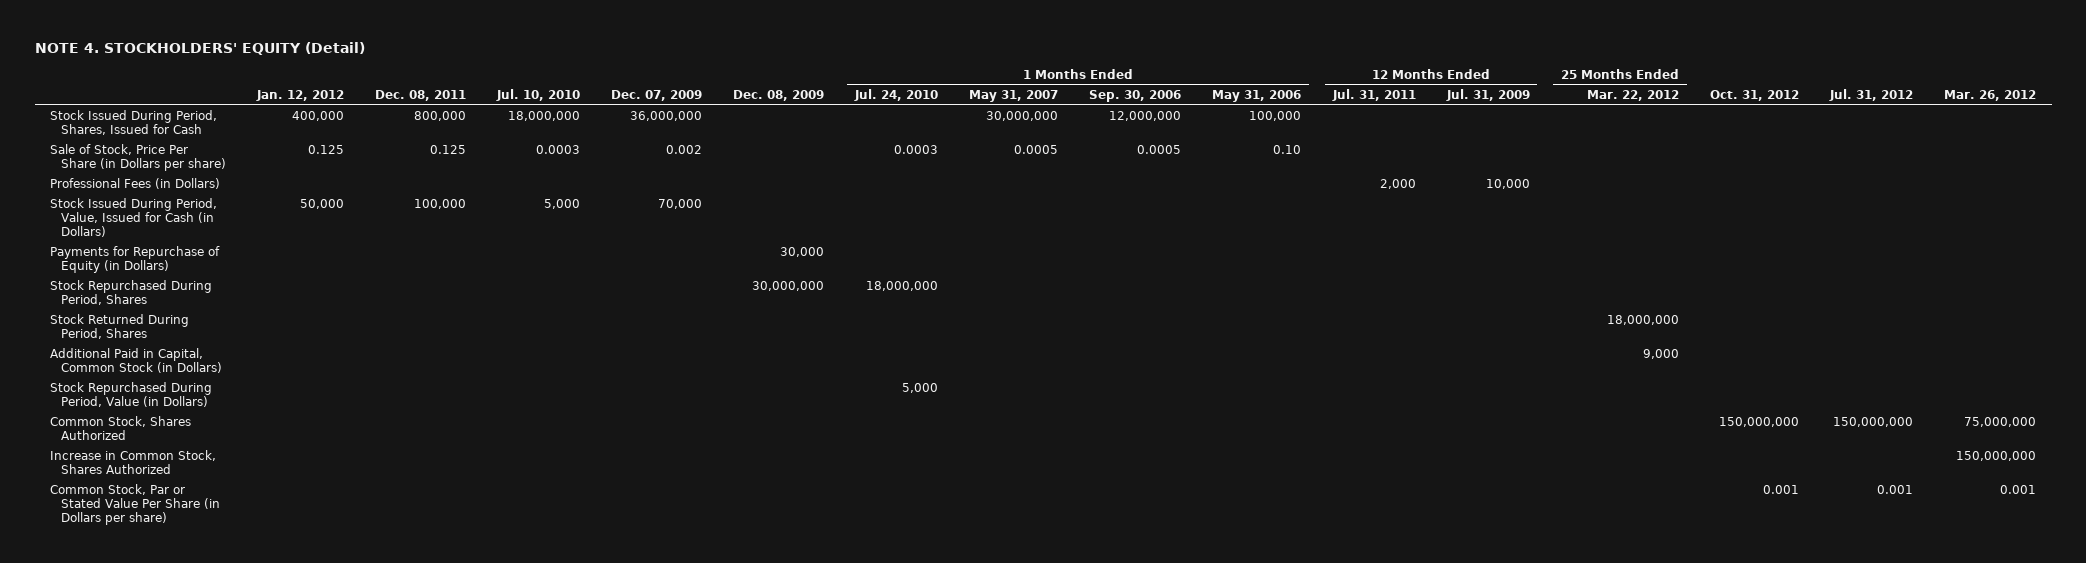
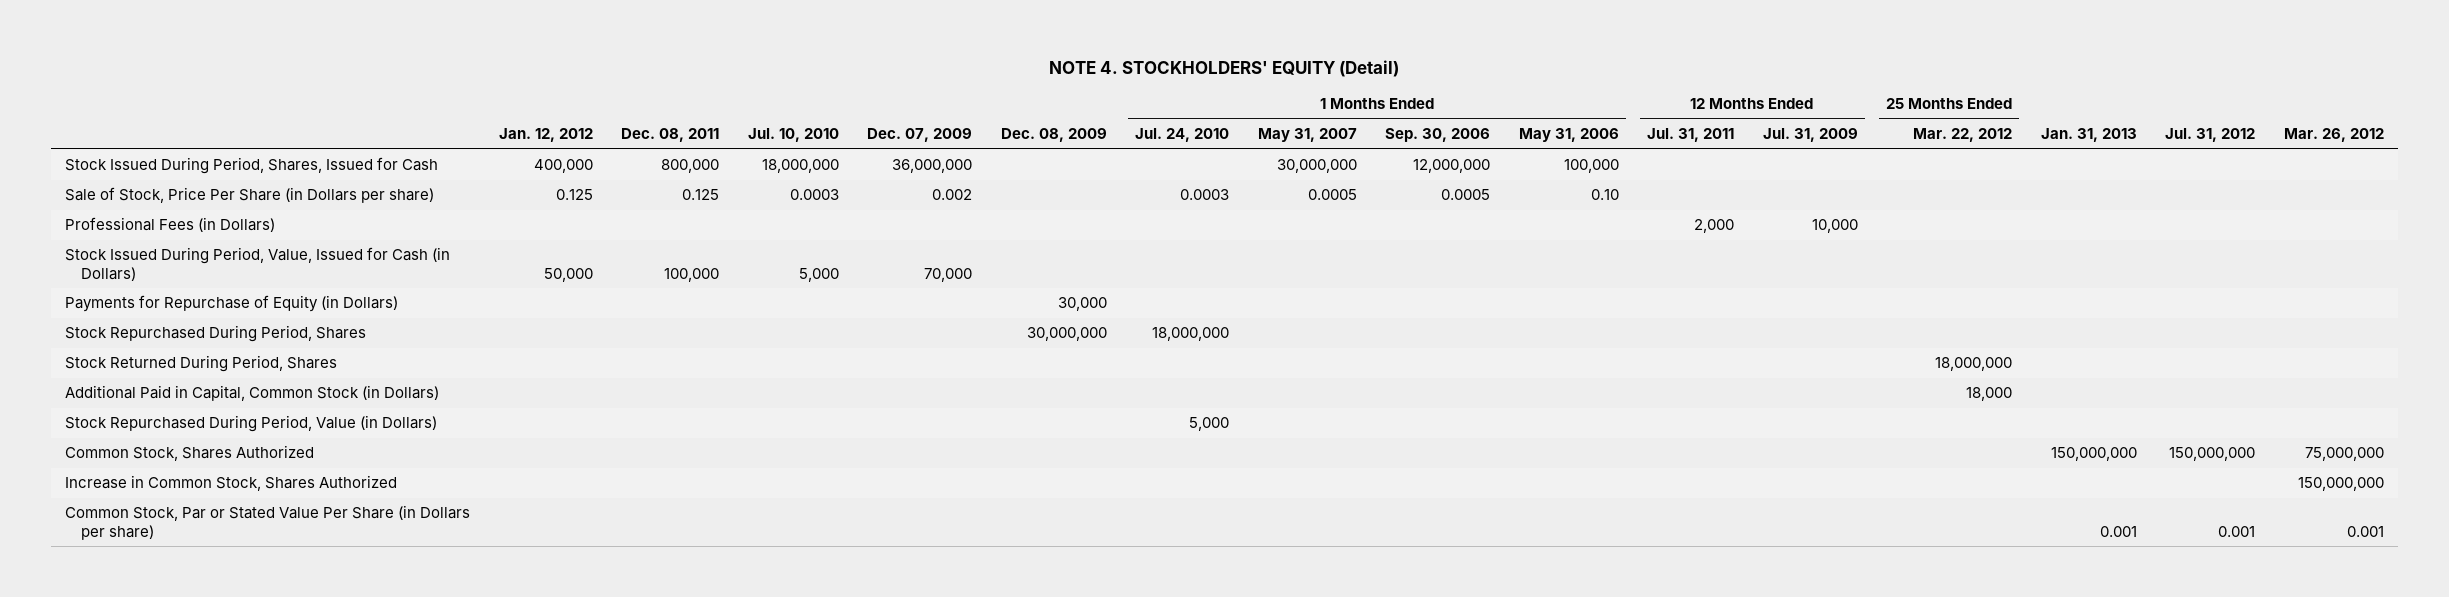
- | Jan. 12, 2012 | Dec. 08, 2011 | Jul. 10, 2010 | Dec. 07, 2009 | Dec. 08, 2009 | 1 Months Ended Jul. 24, 2010 | 1 Months Ended May 31, 2007 | 1 Months Ended Sep. 30, 2006 | 1 Months Ended May 31, 2006 | 12 Months Ended Jul. 31, 2011 | 12 Months Ended Jul. 31, 2009 | 25 Months Ended Mar. 22, 2012 | Oct. 31, 2012 | Jul. 31, 2012 | Mar. 26, 2012
+ | Jan. 12, 2012 | Dec. 08, 2011 | Jul. 10, 2010 | Dec. 07, 2009 | Dec. 08, 2009 | 1 Months Ended Jul. 24, 2010 | 1 Months Ended May 31, 2007 | 1 Months Ended Sep. 30, 2006 | 1 Months Ended May 31, 2006 | 12 Months Ended Jul. 31, 2011 | 12 Months Ended Jul. 31, 2009 | 25 Months Ended Mar. 22, 2012 | Jan. 31, 2013 | Jul. 31, 2012 | Mar. 26, 2012
- Additional Paid in Capital, Common Stock (in Dollars) | | | | | | | | | | | | 9,000 | | |
+ Additional Paid in Capital, Common Stock (in Dollars) | | | | | | | | | | | | 18,000 | | |

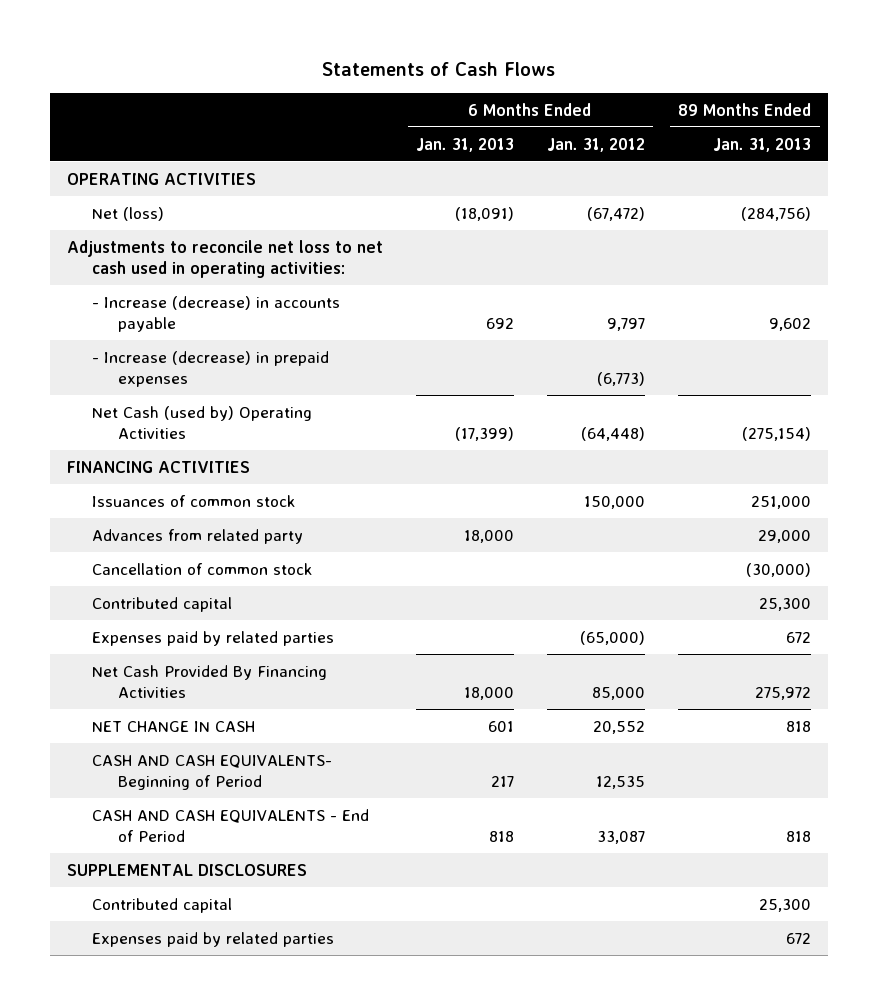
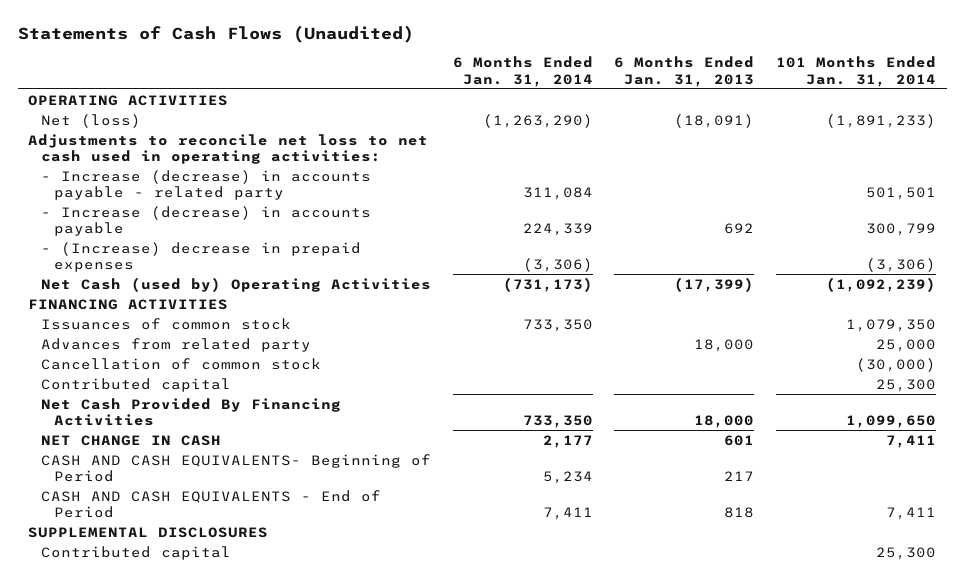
- Statements of Cash Flows
+ Statements of Cash Flows (Unaudited)
- | 6 Months Ended Jan. 31, 2013 | 6 Months Ended Jan. 31, 2012 | 89 Months Ended Jan. 31, 2013
+ | 6 Months Ended Jan. 31, 2014 | 6 Months Ended Jan. 31, 2013 | 101 Months Ended Jan. 31, 2014
+ - Increase (decrease) in accounts payable - related party | 311,084 | | 501,501
- - Increase (decrease) in prepaid expenses | | (6,773) |
+ - (Increase) decrease in prepaid expenses | (3,306) | | (3,306)
- Expenses paid by related parties | | (65,000) | 672
- Expenses paid by related parties | | | 672

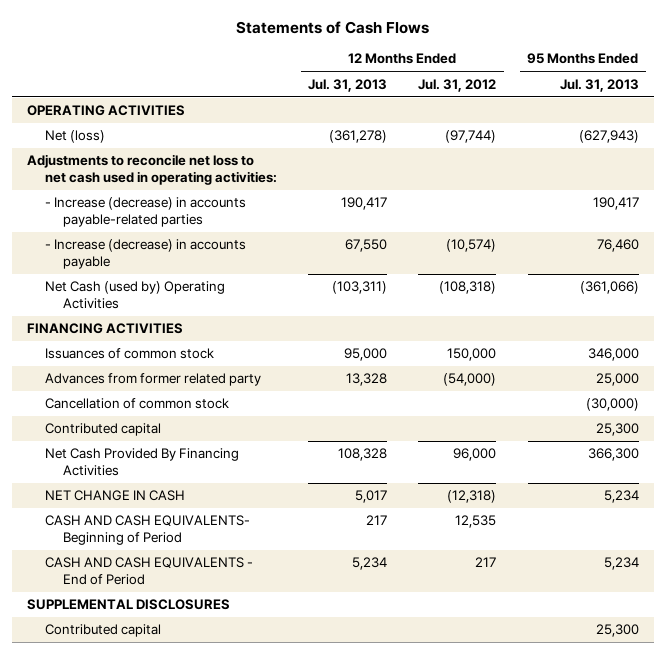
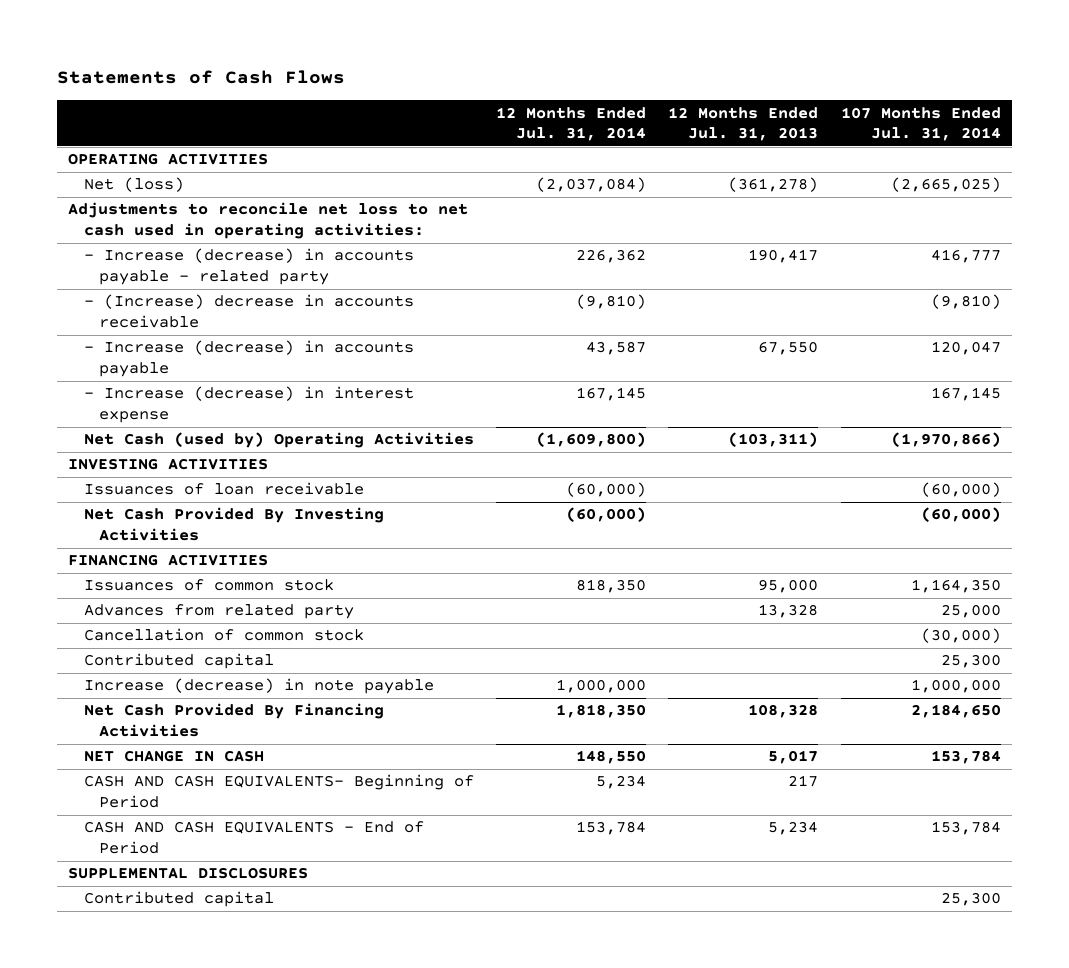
- | 12 Months Ended Jul. 31, 2013 | 12 Months Ended Jul. 31, 2012 | 95 Months Ended Jul. 31, 2013
+ | 12 Months Ended Jul. 31, 2014 | 12 Months Ended Jul. 31, 2013 | 107 Months Ended Jul. 31, 2014
- - Increase (decrease) in accounts payable-related parties | 190,417 | | 190,417
+ - Increase (decrease) in accounts payable - related party | 226,362 | 190,417 | 416,777
+ - (Increase) decrease in accounts receivable | (9,810) | | (9,810)
+ - Increase (decrease) in interest expense | 167,145 | | 167,145
+ INVESTING ACTIVITIES
+ Issuances of loan receivable | (60,000) | | (60,000)
+ Net Cash Provided By Investing Activities | (60,000) | | (60,000)
- Advances from former related party | 13,328 | (54,000) | 25,000
+ Advances from related party | | 13,328 | 25,000
+ Increase (decrease) in note payable | 1,000,000 | | 1,000,000

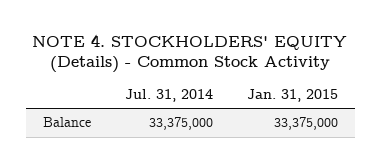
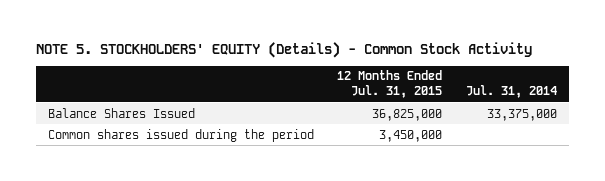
- NOTE 4. STOCKHOLDERS' EQUITY (Details) - Common Stock Activity
+ NOTE 5. STOCKHOLDERS' EQUITY (Details) - Common Stock Activity
- | Jul. 31, 2014 | Jan. 31, 2015
+ | 12 Months Ended Jul. 31, 2015 | Jul. 31, 2014
- Balance | 33,375,000 | 33,375,000
+ Balance Shares Issued | 36,825,000 | 33,375,000
+ Common shares issued during the period | 3,450,000 |

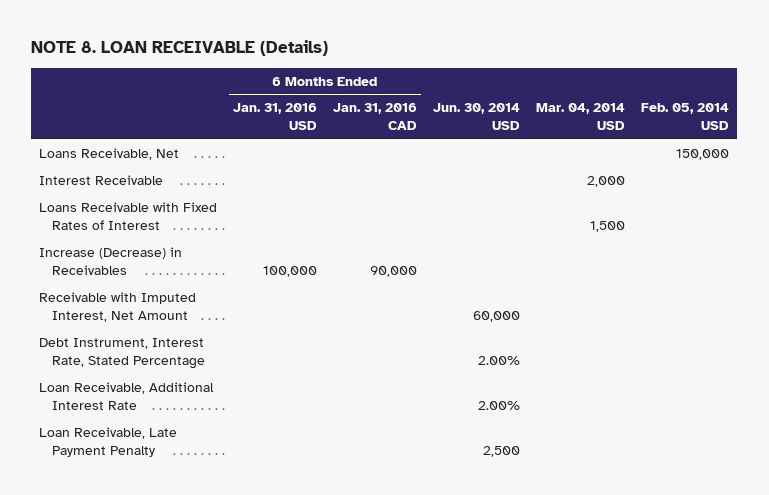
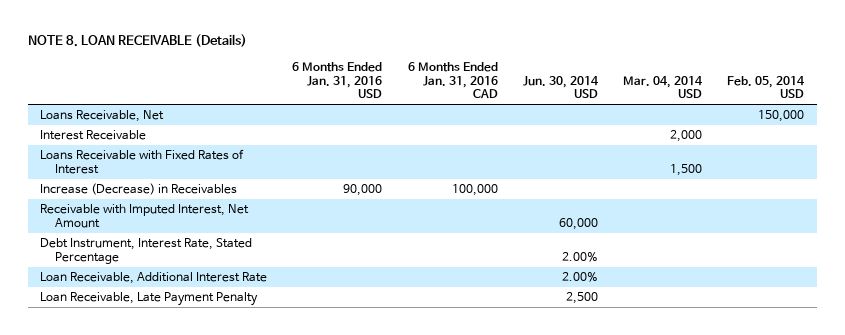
- Increase (Decrease) in Receivables | 100,000 | 90,000 | | |
+ Increase (Decrease) in Receivables | 90,000 | 100,000 | | |

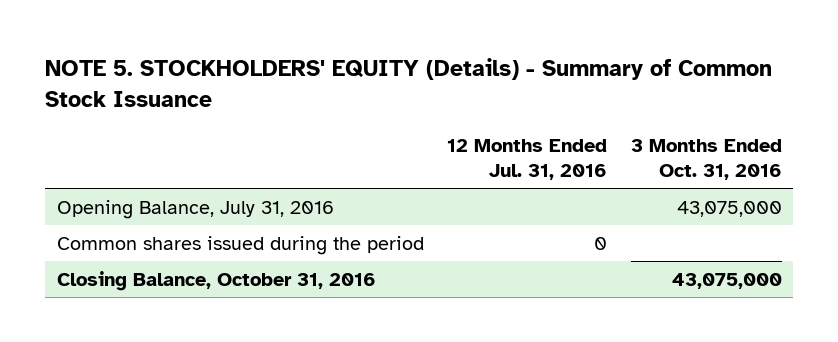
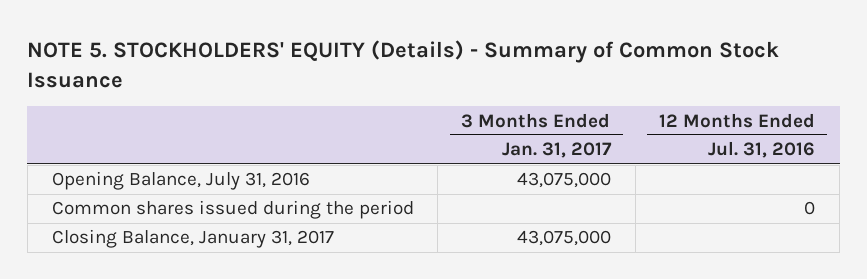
- | 12 Months Ended Jul. 31, 2016 | 3 Months Ended Oct. 31, 2016
+ | 3 Months Ended Jan. 31, 2017 | 12 Months Ended Jul. 31, 2016
- Closing Balance, October 31, 2016 | | 43,075,000
+ Closing Balance, January 31, 2017 | 43,075,000 |

